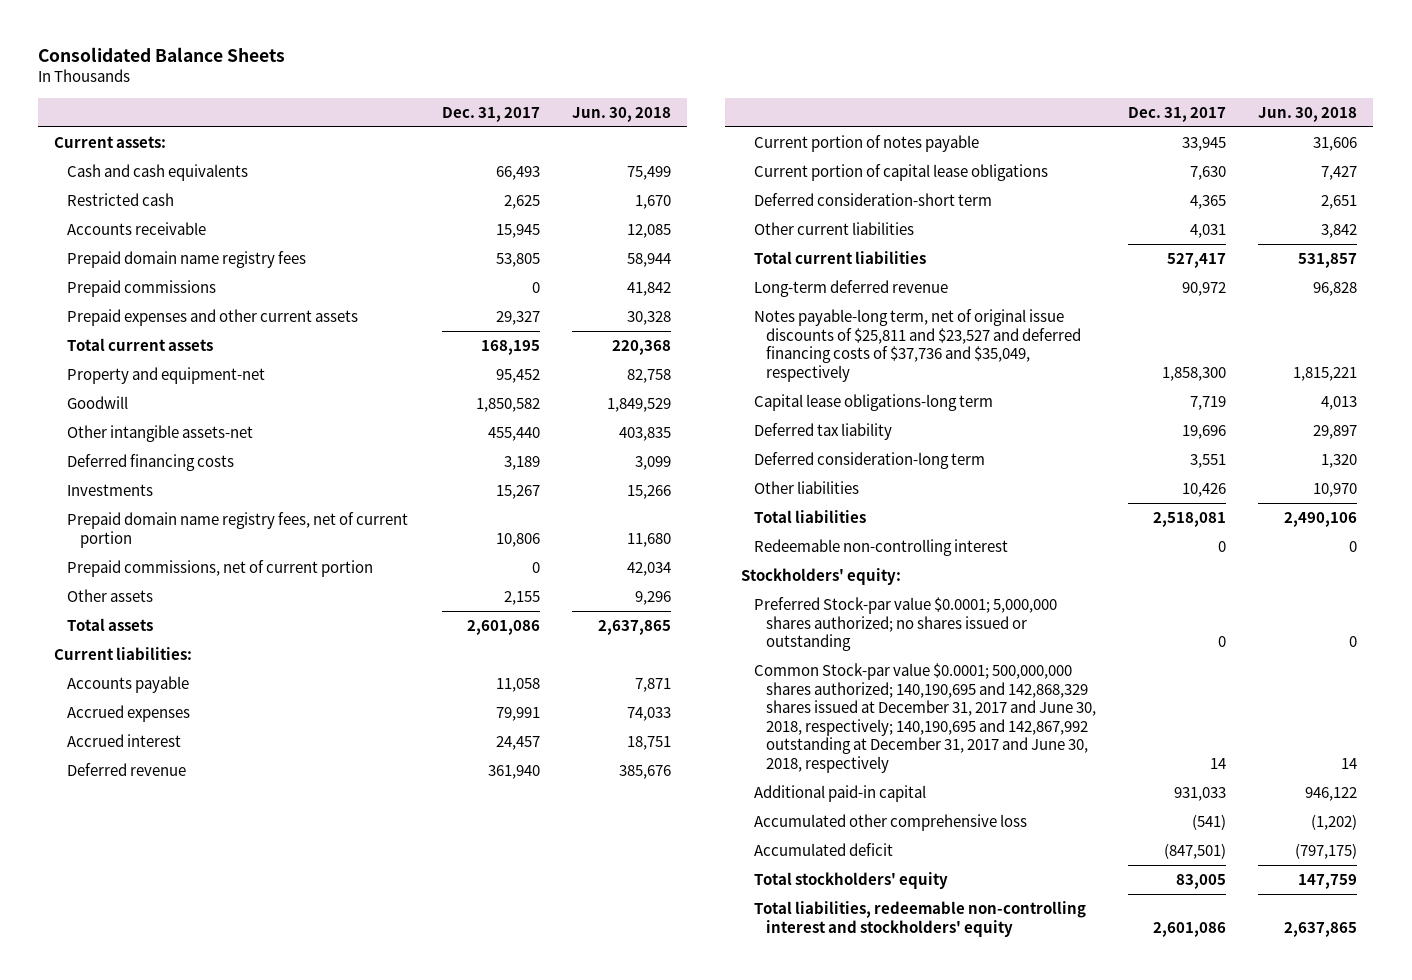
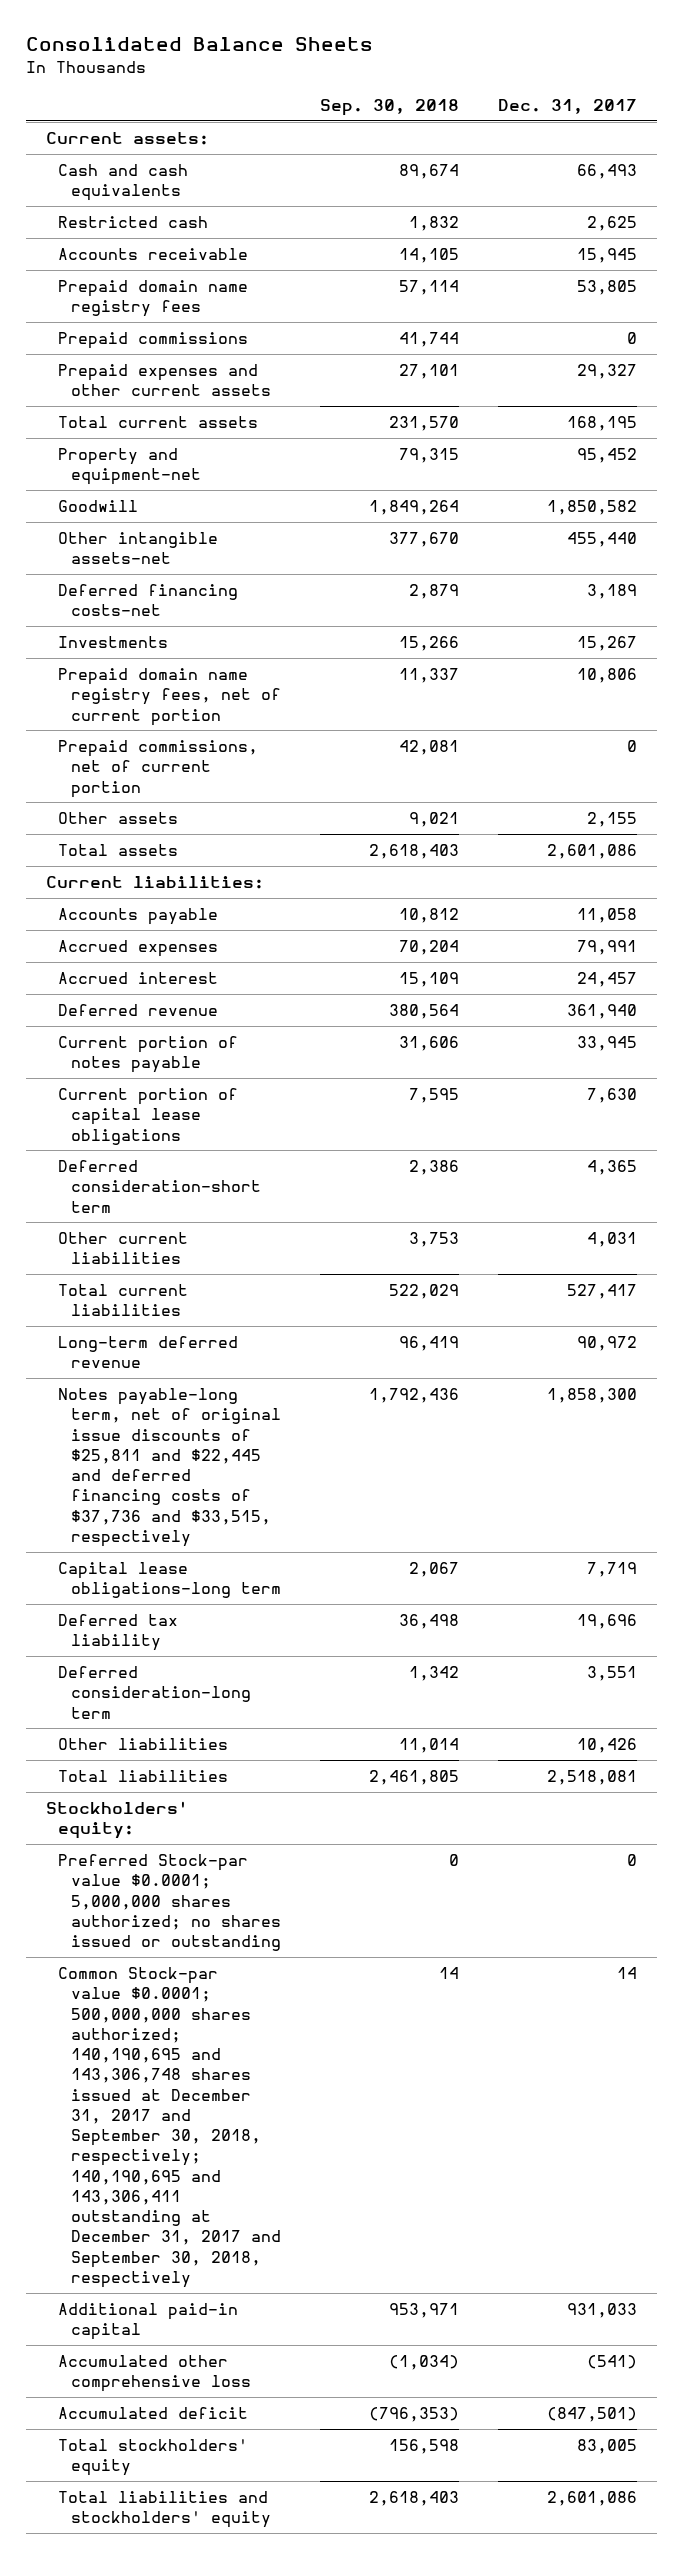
- | Dec. 31, 2017 | Jun. 30, 2018
+ | Sep. 30, 2018 | Dec. 31, 2017
- Deferred financing costs | 3,189 | 3,099
+ Deferred financing costs-net | 2,879 | 3,189
- Notes payable-long term, net of original issue discounts of $25,811 and $23,527 and deferred financing costs of $37,736 and $35,049, respectively | 1,858,300 | 1,815,221
+ Notes payable-long term, net of original issue discounts of $25,811 and $22,445 and deferred financing costs of $37,736 and $33,515, respectively | 1,792,436 | 1,858,300
- Redeemable non-controlling interest | 0 | 0
- Common Stock-par value $0.0001; 500,000,000 shares authorized; 140,190,695 and 142,868,329 shares issued at December 31, 2017 and June 30, 2018, respectively; 140,190,695 and 142,867,992 outstanding at December 31, 2017 and June 30, 2018, respectively | 14 | 14
+ Common Stock-par value $0.0001; 500,000,000 shares authorized; 140,190,695 and 143,306,748 shares issued at December 31, 2017 and September 30, 2018, respectively; 140,190,695 and 143,306,411 outstanding at December 31, 2017 and September 30, 2018, respectively | 14 | 14
- Total liabilities, redeemable non-controlling interest and stockholders' equity | 2,601,086 | 2,637,865
+ Total liabilities and stockholders' equity | 2,618,403 | 2,601,086

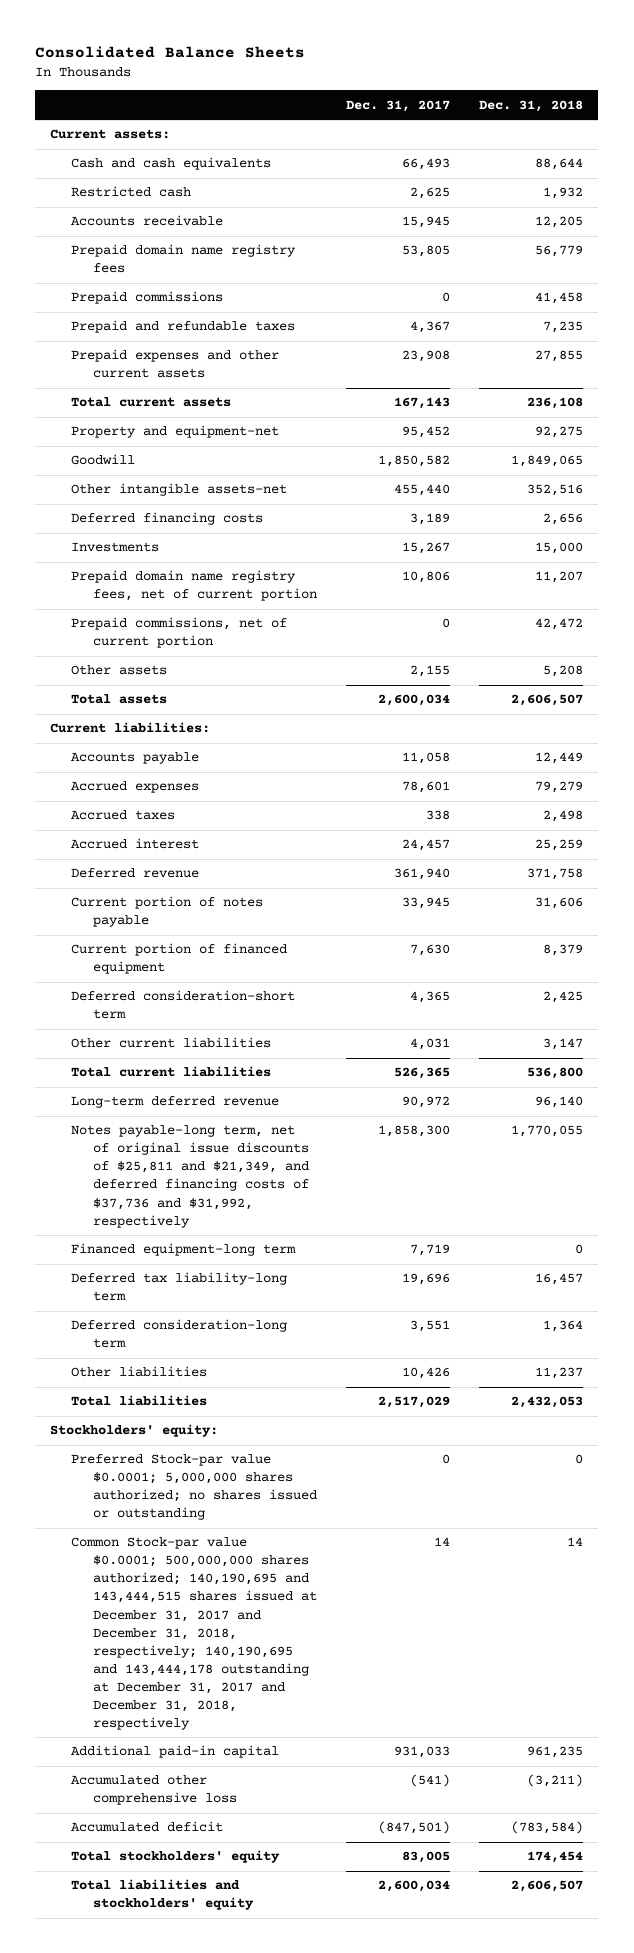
- | Sep. 30, 2018 | Dec. 31, 2017
+ | Dec. 31, 2017 | Dec. 31, 2018
- Prepaid expenses and other current assets | 27,101 | 29,327
- Total current assets | 231,570 | 168,195
+ Prepaid and refundable taxes | 4,367 | 7,235
+ Prepaid expenses and other current assets | 23,908 | 27,855
+ Total current assets | 167,143 | 236,108
- Deferred financing costs-net | 2,879 | 3,189
+ Deferred financing costs | 3,189 | 2,656
- Total assets | 2,618,403 | 2,601,086
+ Total assets | 2,600,034 | 2,606,507
- Accrued expenses | 70,204 | 79,991
+ Accrued expenses | 78,601 | 79,279
+ Accrued taxes | 338 | 2,498
- Current portion of capital lease obligations | 7,595 | 7,630
+ Current portion of financed equipment | 7,630 | 8,379
- Total current liabilities | 522,029 | 527,417
+ Total current liabilities | 526,365 | 536,800
- Notes payable-long term, net of original issue discounts of $25,811 and $22,445 and deferred financing costs of $37,736 and $33,515, respectively | 1,792,436 | 1,858,300
- Capital lease obligations-long term | 2,067 | 7,719
- Deferred tax liability | 36,498 | 19,696
+ Notes payable-long term, net of original issue discounts of $25,811 and $21,349, and deferred financing costs of $37,736 and $31,992, respectively | 1,858,300 | 1,770,055
+ Financed equipment-long term | 7,719 | 0
+ Deferred tax liability-long term | 19,696 | 16,457
- Total liabilities | 2,461,805 | 2,518,081
+ Total liabilities | 2,517,029 | 2,432,053
- Common Stock-par value $0.0001; 500,000,000 shares authorized; 140,190,695 and 143,306,748 shares issued at December 31, 2017 and September 30, 2018, respectively; 140,190,695 and 143,306,411 outstanding at December 31, 2017 and September 30, 2018, respectively | 14 | 14
+ Common Stock-par value $0.0001; 500,000,000 shares authorized; 140,190,695 and 143,444,515 shares issued at December 31, 2017 and December 31, 2018, respectively; 140,190,695 and 143,444,178 outstanding at December 31, 2017 and December 31, 2018, respectively | 14 | 14
- Total liabilities and stockholders' equity | 2,618,403 | 2,601,086
+ Total liabilities and stockholders' equity | 2,600,034 | 2,606,507

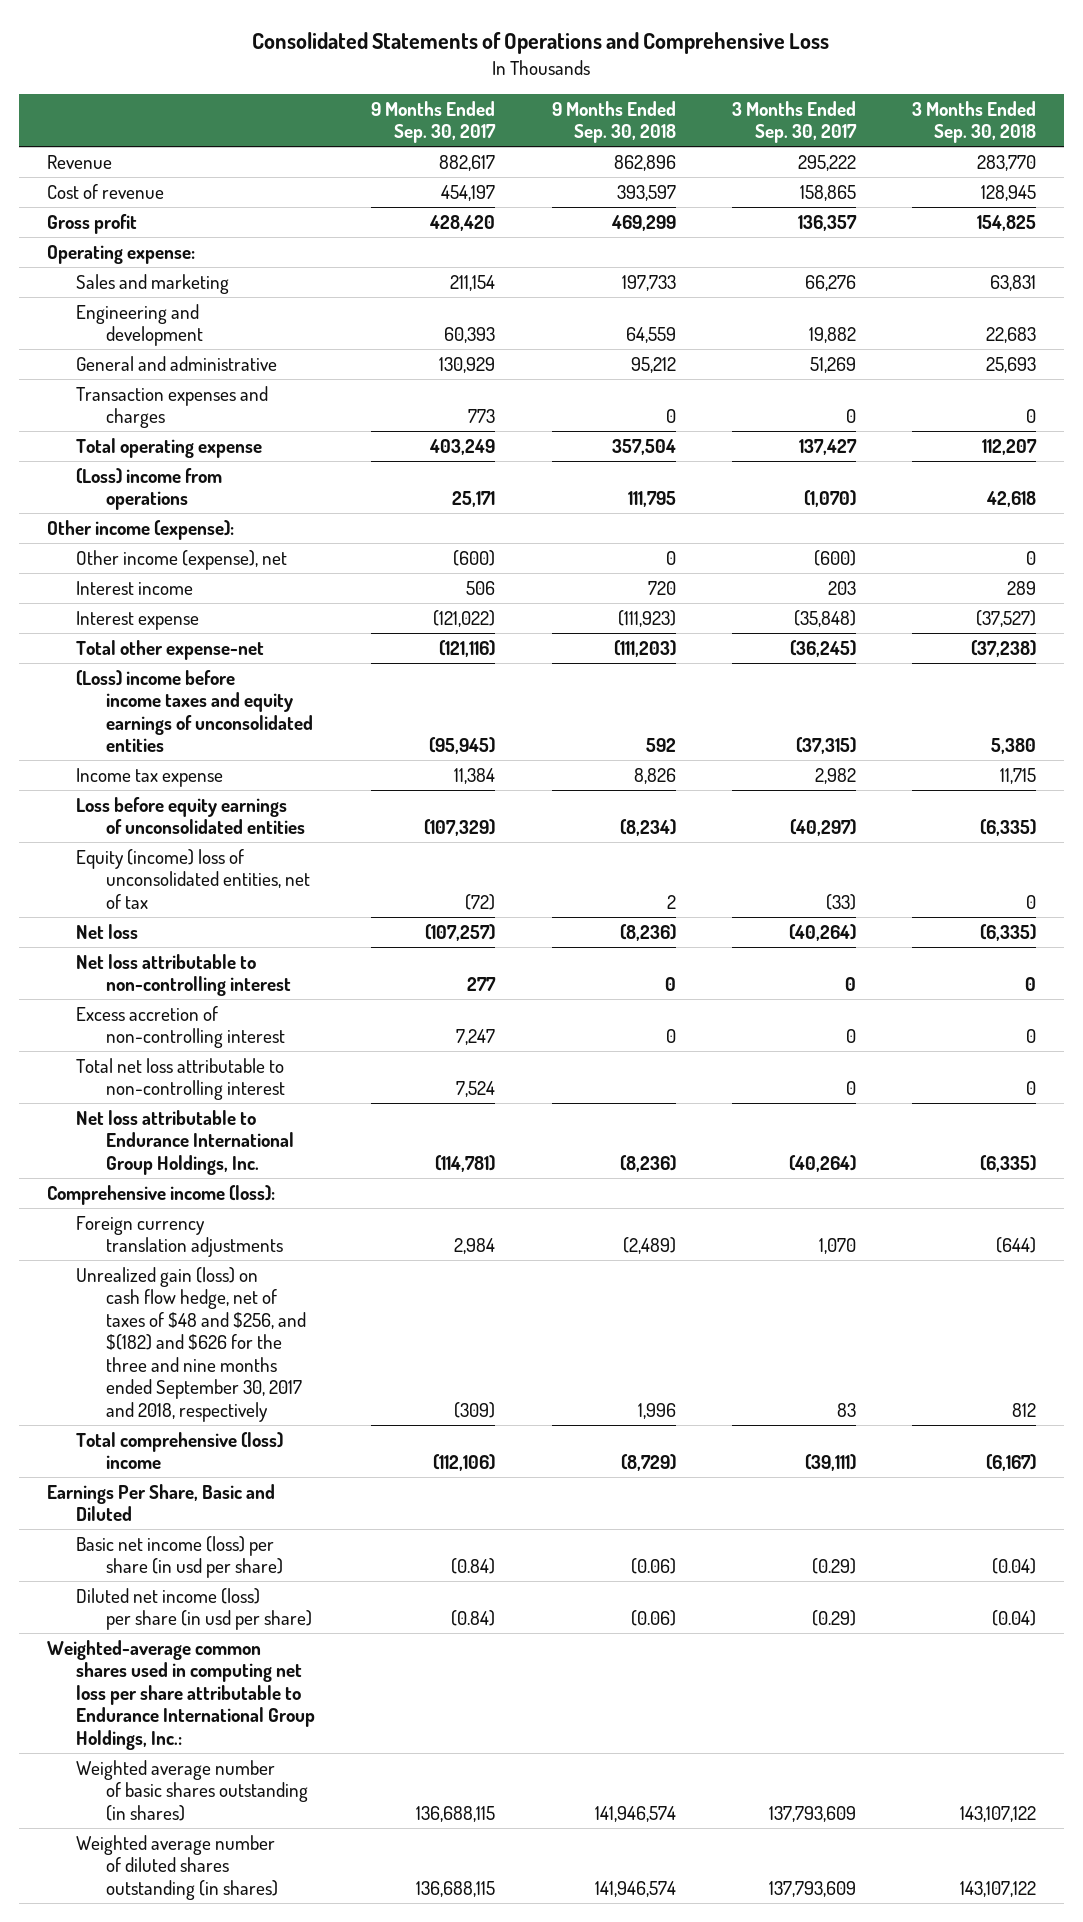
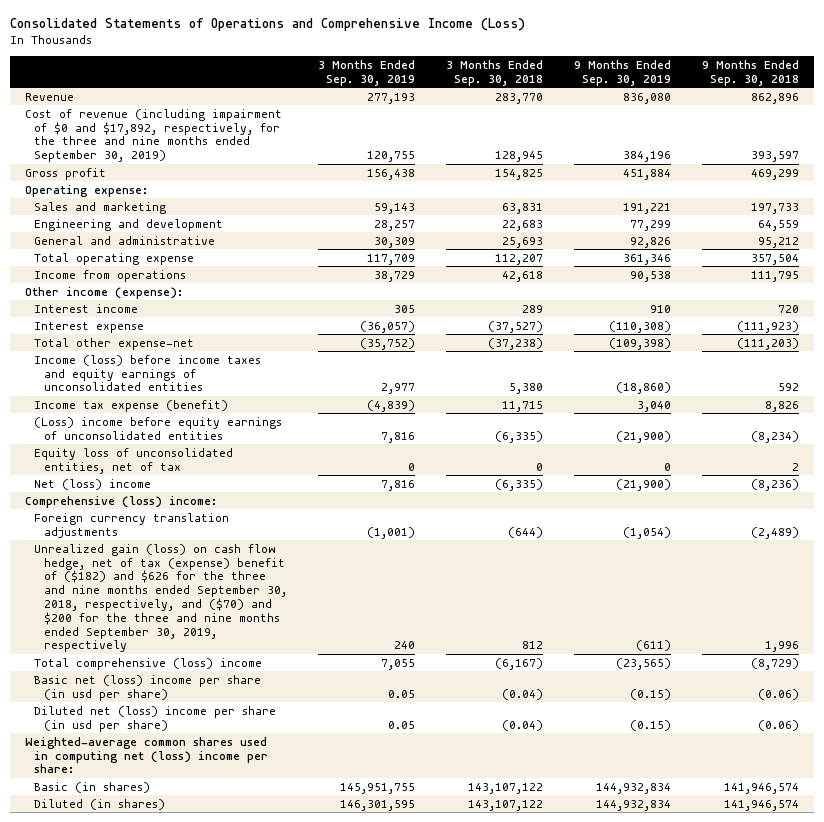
- Consolidated Statements of Operations and Comprehensive Loss
+ Consolidated Statements of Operations and Comprehensive Income (Loss)
- | 9 Months Ended Sep. 30, 2017 | 9 Months Ended Sep. 30, 2018 | 3 Months Ended Sep. 30, 2017 | 3 Months Ended Sep. 30, 2018
+ | 3 Months Ended Sep. 30, 2019 | 3 Months Ended Sep. 30, 2018 | 9 Months Ended Sep. 30, 2019 | 9 Months Ended Sep. 30, 2018
- Cost of revenue | 454,197 | 393,597 | 158,865 | 128,945
+ Cost of revenue (including impairment of $0 and $17,892, respectively, for the three and nine months ended September 30, 2019) | 120,755 | 128,945 | 384,196 | 393,597
- Transaction expenses and charges | 773 | 0 | 0 | 0
- (Loss) income from operations | 25,171 | 111,795 | (1,070) | 42,618
+ Income from operations | 38,729 | 42,618 | 90,538 | 111,795
- Other income (expense), net | (600) | 0 | (600) | 0
- (Loss) income before income taxes and equity earnings of unconsolidated entities | (95,945) | 592 | (37,315) | 5,380
- Income tax expense | 11,384 | 8,826 | 2,982 | 11,715
- Loss before equity earnings of unconsolidated entities | (107,329) | (8,234) | (40,297) | (6,335)
- Equity (income) loss of unconsolidated entities, net of tax | (72) | 2 | (33) | 0
- Net loss | (107,257) | (8,236) | (40,264) | (6,335)
- Net loss attributable to non-controlling interest | 277 | 0 | 0 | 0
- Excess accretion of non-controlling interest | 7,247 | 0 | 0 | 0
- Total net loss attributable to non-controlling interest | 7,524 | | 0 | 0
- Net loss attributable to Endurance International Group Holdings, Inc. | (114,781) | (8,236) | (40,264) | (6,335)
- Comprehensive income (loss):
+ Income (loss) before income taxes and equity earnings of unconsolidated entities | 2,977 | 5,380 | (18,860) | 592
+ Income tax expense (benefit) | (4,839) | 11,715 | 3,040 | 8,826
+ (Loss) income before equity earnings of unconsolidated entities | 7,816 | (6,335) | (21,900) | (8,234)
+ Equity loss of unconsolidated entities, net of tax | 0 | 0 | 0 | 2
+ Net (loss) income | 7,816 | (6,335) | (21,900) | (8,236)
+ Comprehensive (loss) income:
- Unrealized gain (loss) on cash flow hedge, net of taxes of $48 and $256, and $(182) and $626 for the three and nine months ended September 30, 2017 and 2018, respectively | (309) | 1,996 | 83 | 812
+ Unrealized gain (loss) on cash flow hedge, net of tax (expense) benefit of ($182) and $626 for the three and nine months ended September 30, 2018, respectively, and ($70) and $200 for the three and nine months ended September 30, 2019, respectively | 240 | 812 | (611) | 1,996
- Earnings Per Share, Basic and Diluted
- Basic net income (loss) per share (in usd per share) | (0.84) | (0.06) | (0.29) | (0.04)
- Diluted net income (loss) per share (in usd per share) | (0.84) | (0.06) | (0.29) | (0.04)
- Weighted-average common shares used in computing net loss per share attributable to Endurance International Group Holdings, Inc.:
- Weighted average number of basic shares outstanding (in shares) | 136,688,115 | 141,946,574 | 137,793,609 | 143,107,122
- Weighted average number of diluted shares outstanding (in shares) | 136,688,115 | 141,946,574 | 137,793,609 | 143,107,122
+ Basic net (loss) income per share (in usd per share) | 0.05 | (0.04) | (0.15) | (0.06)
+ Diluted net (loss) income per share (in usd per share) | 0.05 | (0.04) | (0.15) | (0.06)
+ Weighted-average common shares used in computing net (loss) income per share:
+ Basic (in shares) | 145,951,755 | 143,107,122 | 144,932,834 | 141,946,574
+ Diluted (in shares) | 146,301,595 | 143,107,122 | 144,932,834 | 141,946,574

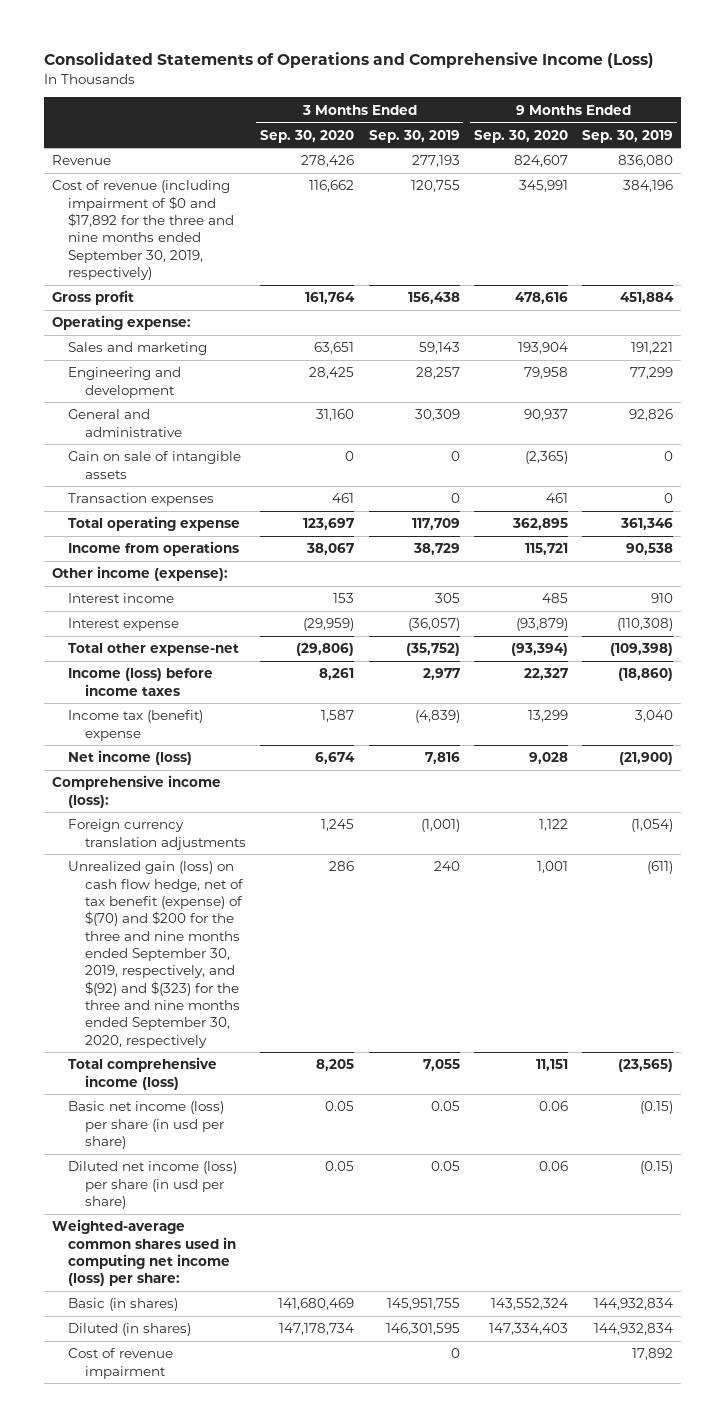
- | 3 Months Ended Sep. 30, 2019 | 3 Months Ended Sep. 30, 2018 | 9 Months Ended Sep. 30, 2019 | 9 Months Ended Sep. 30, 2018
+ | 3 Months Ended Sep. 30, 2020 | 3 Months Ended Sep. 30, 2019 | 9 Months Ended Sep. 30, 2020 | 9 Months Ended Sep. 30, 2019
- Cost of revenue (including impairment of $0 and $17,892, respectively, for the three and nine months ended September 30, 2019) | 120,755 | 128,945 | 384,196 | 393,597
+ Cost of revenue (including impairment of $0 and $17,892 for the three and nine months ended September 30, 2019, respectively) | 116,662 | 120,755 | 345,991 | 384,196
+ Gain on sale of intangible assets | 0 | 0 | (2,365) | 0
+ Transaction expenses | 461 | 0 | 461 | 0
- Income (loss) before income taxes and equity earnings of unconsolidated entities | 2,977 | 5,380 | (18,860) | 592
- Income tax expense (benefit) | (4,839) | 11,715 | 3,040 | 8,826
- (Loss) income before equity earnings of unconsolidated entities | 7,816 | (6,335) | (21,900) | (8,234)
- Equity loss of unconsolidated entities, net of tax | 0 | 0 | 0 | 2
- Net (loss) income | 7,816 | (6,335) | (21,900) | (8,236)
- Comprehensive (loss) income:
+ Income (loss) before income taxes | 8,261 | 2,977 | 22,327 | (18,860)
+ Income tax (benefit) expense | 1,587 | (4,839) | 13,299 | 3,040
+ Net income (loss) | 6,674 | 7,816 | 9,028 | (21,900)
+ Comprehensive income (loss):
- Unrealized gain (loss) on cash flow hedge, net of tax (expense) benefit of ($182) and $626 for the three and nine months ended September 30, 2018, respectively, and ($70) and $200 for the three and nine months ended September 30, 2019, respectively | 240 | 812 | (611) | 1,996
- Total comprehensive (loss) income | 7,055 | (6,167) | (23,565) | (8,729)
- Basic net (loss) income per share (in usd per share) | 0.05 | (0.04) | (0.15) | (0.06)
- Diluted net (loss) income per share (in usd per share) | 0.05 | (0.04) | (0.15) | (0.06)
- Weighted-average common shares used in computing net (loss) income per share:
+ Unrealized gain (loss) on cash flow hedge, net of tax benefit (expense) of $(70) and $200 for the three and nine months ended September 30, 2019, respectively, and $(92) and $(323) for the three and nine months ended September 30, 2020, respectively | 286 | 240 | 1,001 | (611)
+ Total comprehensive income (loss) | 8,205 | 7,055 | 11,151 | (23,565)
+ Basic net income (loss) per share (in usd per share) | 0.05 | 0.05 | 0.06 | (0.15)
+ Diluted net income (loss) per share (in usd per share) | 0.05 | 0.05 | 0.06 | (0.15)
+ Weighted-average common shares used in computing net income (loss) per share:
+ Cost of revenue impairment | | 0 | | 17,892

